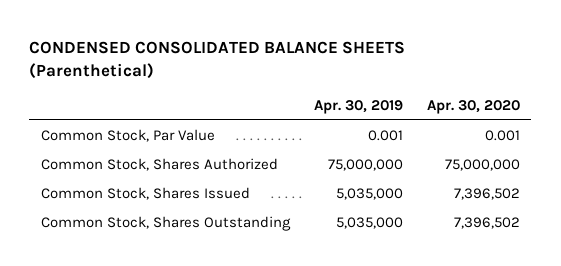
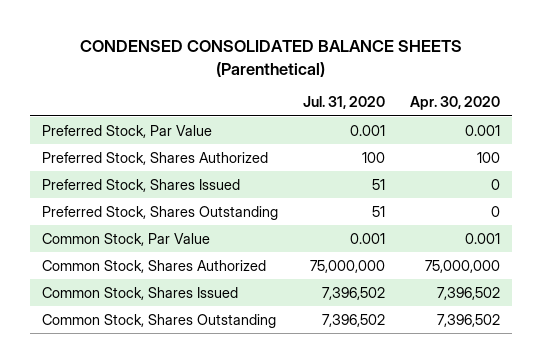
- | Apr. 30, 2019 | Apr. 30, 2020
+ | Jul. 31, 2020 | Apr. 30, 2020
+ Preferred Stock, Par Value | 0.001 | 0.001
+ Preferred Stock, Shares Authorized | 100 | 100
+ Preferred Stock, Shares Issued | 51 | 0
+ Preferred Stock, Shares Outstanding | 51 | 0

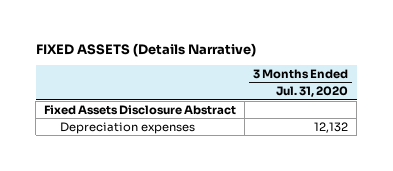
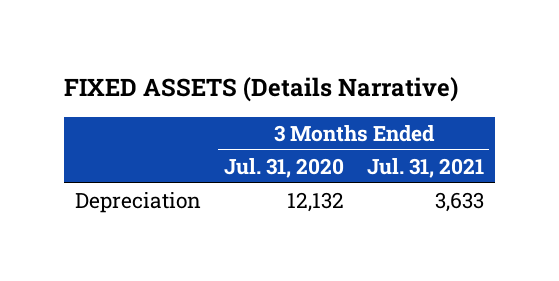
- | 3 Months Ended Jul. 31, 2020
+ | 3 Months Ended Jul. 31, 2020 | 3 Months Ended Jul. 31, 2021
- Fixed Assets Disclosure Abstract
- Depreciation expenses | 12,132
+ Depreciation | 12,132 | 3,633

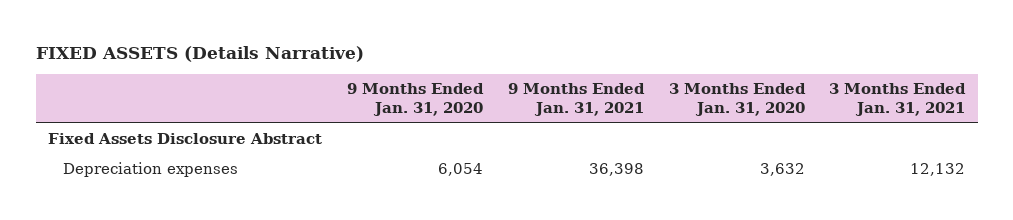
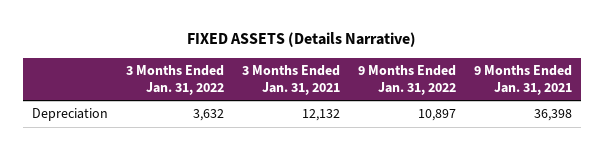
- | 9 Months Ended Jan. 31, 2020 | 9 Months Ended Jan. 31, 2021 | 3 Months Ended Jan. 31, 2020 | 3 Months Ended Jan. 31, 2021
+ | 3 Months Ended Jan. 31, 2022 | 3 Months Ended Jan. 31, 2021 | 9 Months Ended Jan. 31, 2022 | 9 Months Ended Jan. 31, 2021
- Fixed Assets Disclosure Abstract
- Depreciation expenses | 6,054 | 36,398 | 3,632 | 12,132
+ Depreciation | 3,632 | 12,132 | 10,897 | 36,398

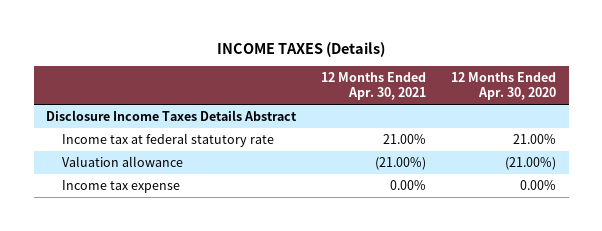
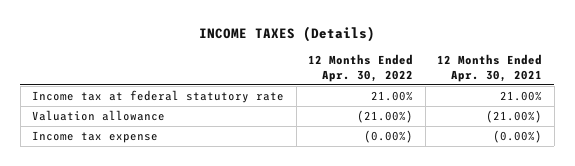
- | 12 Months Ended Apr. 30, 2021 | 12 Months Ended Apr. 30, 2020
+ | 12 Months Ended Apr. 30, 2022 | 12 Months Ended Apr. 30, 2021
- Disclosure Income Taxes Details Abstract
- Income tax expense | 0.00% | 0.00%
+ Income tax expense | (0.00%) | (0.00%)

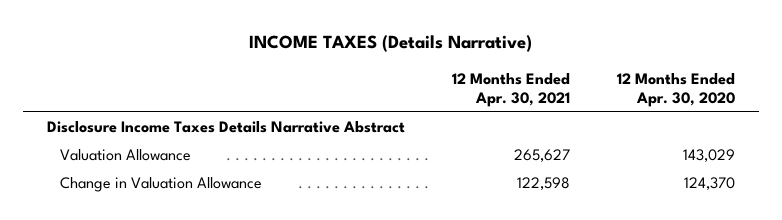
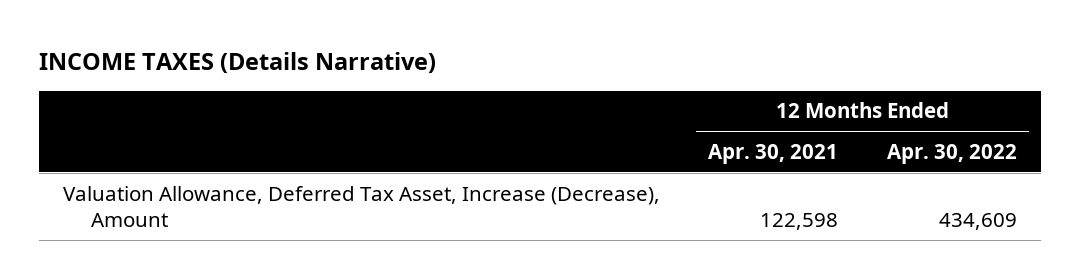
- | 12 Months Ended Apr. 30, 2021 | 12 Months Ended Apr. 30, 2020
+ | 12 Months Ended Apr. 30, 2021 | 12 Months Ended Apr. 30, 2022
- Disclosure Income Taxes Details Narrative Abstract
- Valuation Allowance | 265,627 | 143,029
- Change in Valuation Allowance | 122,598 | 124,370
+ Valuation Allowance, Deferred Tax Asset, Increase (Decrease), Amount | 122,598 | 434,609

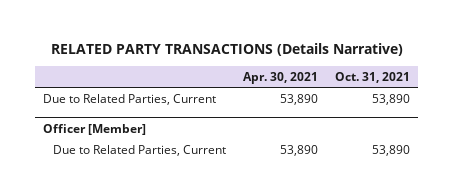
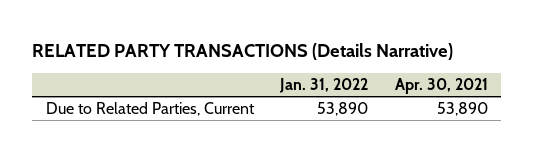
- | Apr. 30, 2021 | Oct. 31, 2021
+ | Jan. 31, 2022 | Apr. 30, 2021
- Officer [Member]
- Due to Related Parties, Current | 53,890 | 53,890

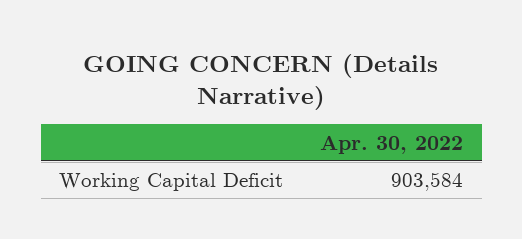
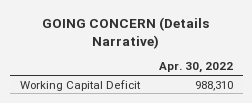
- Working Capital Deficit | 903,584
+ Working Capital Deficit | 988,310

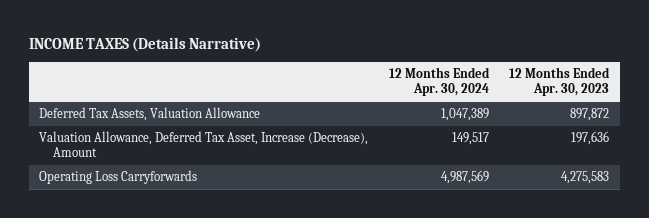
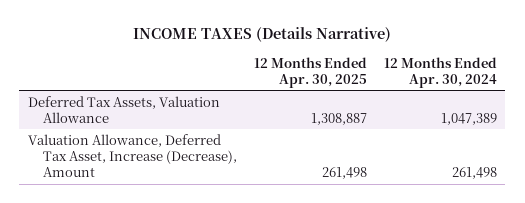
- | 12 Months Ended Apr. 30, 2024 | 12 Months Ended Apr. 30, 2023
+ | 12 Months Ended Apr. 30, 2025 | 12 Months Ended Apr. 30, 2024
- Valuation Allowance, Deferred Tax Asset, Increase (Decrease), Amount | 149,517 | 197,636
- Operating Loss Carryforwards | 4,987,569 | 4,275,583
+ Valuation Allowance, Deferred Tax Asset, Increase (Decrease), Amount | 261,498 | 261,498

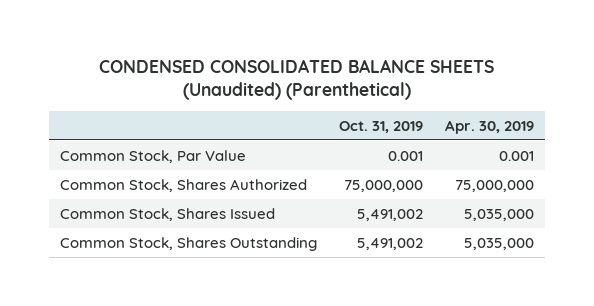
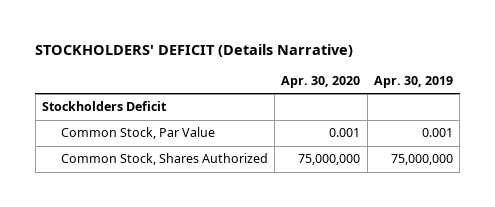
- CONDENSED CONSOLIDATED BALANCE SHEETS (Unaudited) (Parenthetical)
+ STOCKHOLDERS' DEFICIT (Details Narrative)
- | Oct. 31, 2019 | Apr. 30, 2019
+ | Apr. 30, 2020 | Apr. 30, 2019
+ Stockholders Deficit
- Common Stock, Shares Issued | 5,491,002 | 5,035,000
- Common Stock, Shares Outstanding | 5,491,002 | 5,035,000

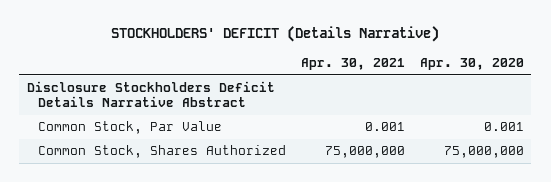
- | Apr. 30, 2020 | Apr. 30, 2019
+ | Apr. 30, 2021 | Apr. 30, 2020
- Stockholders Deficit
+ Disclosure Stockholders Deficit Details Narrative Abstract

